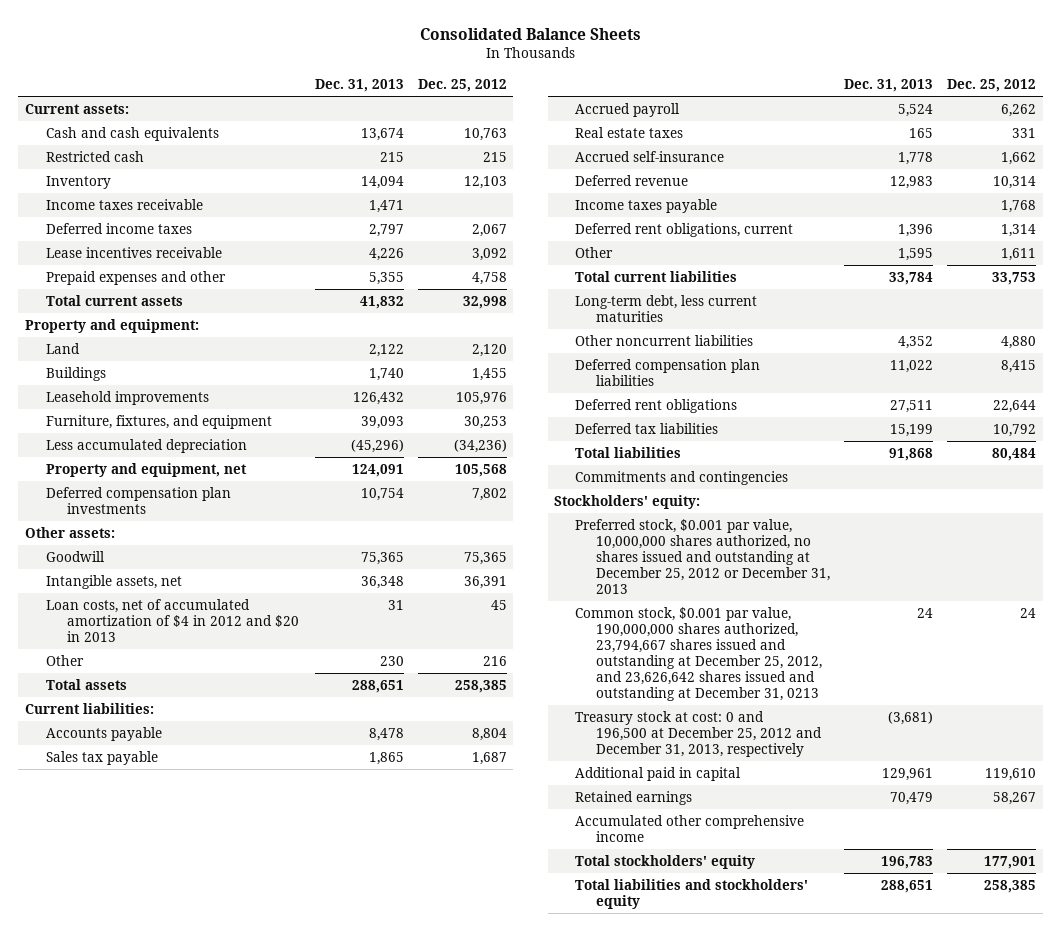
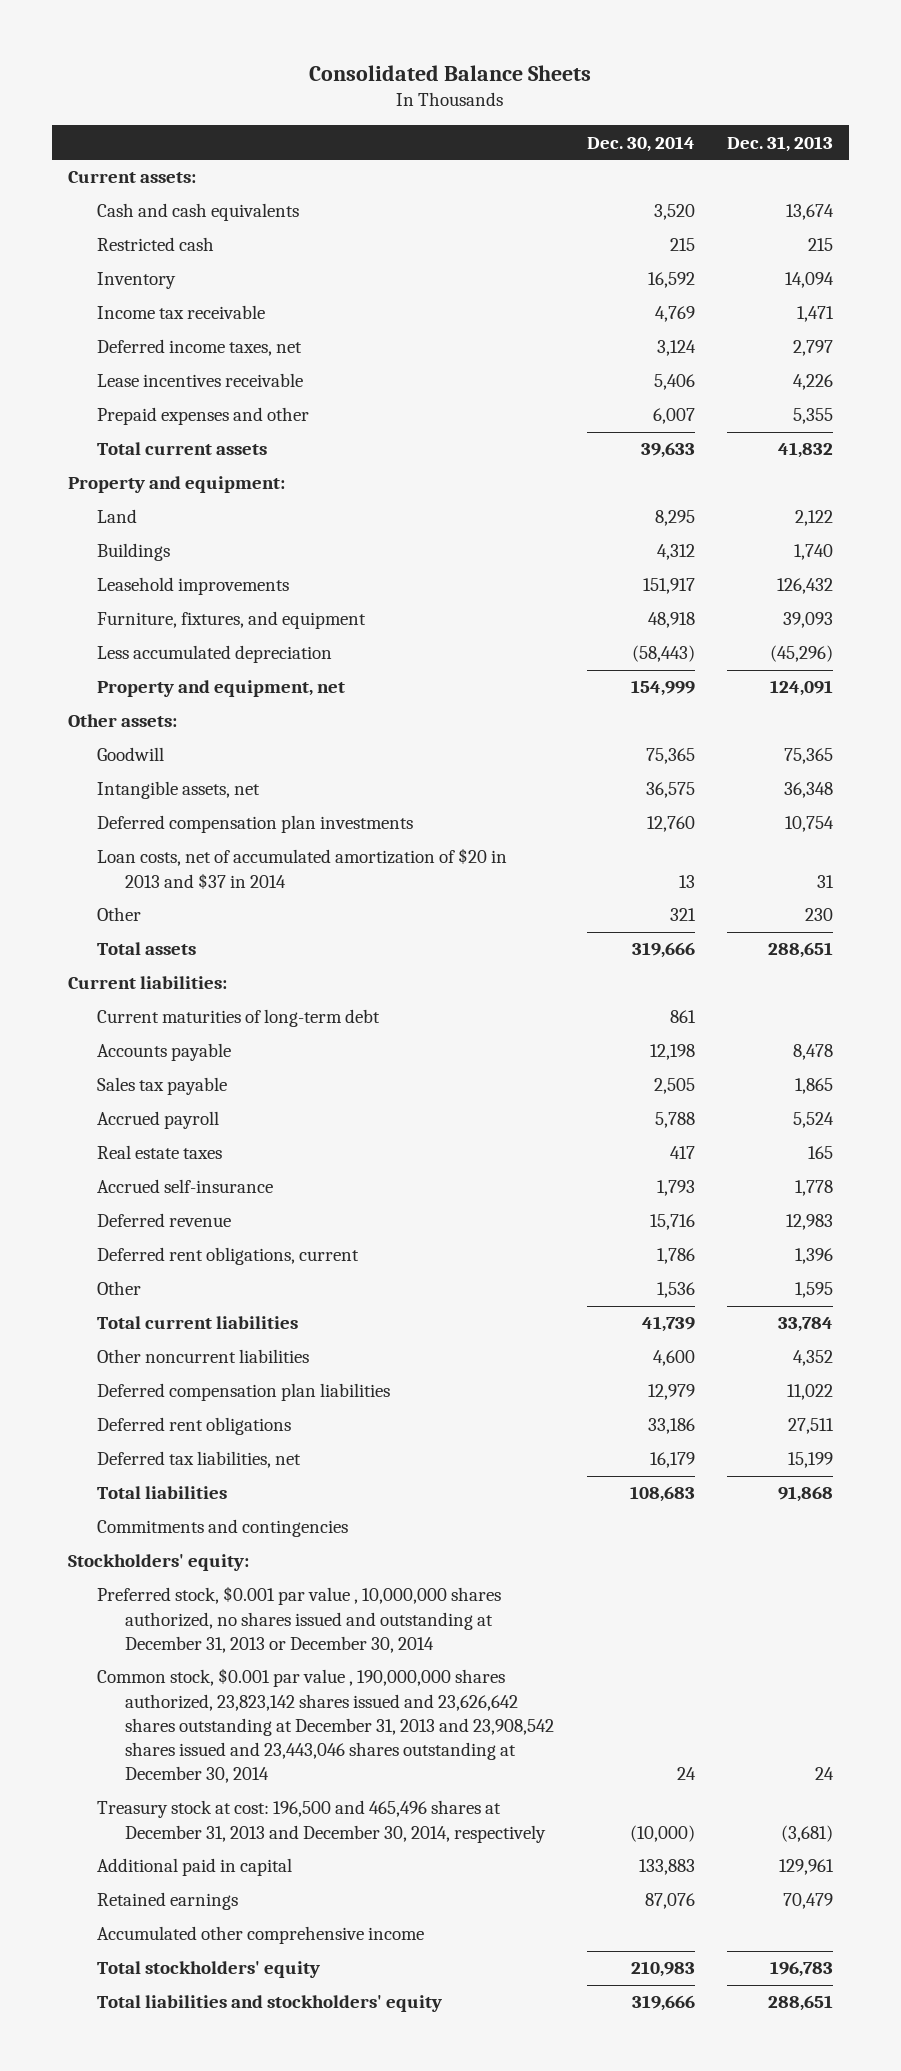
- | Dec. 31, 2013 | Dec. 25, 2012
+ | Dec. 30, 2014 | Dec. 31, 2013
- Income taxes receivable | 1,471 |
- Deferred income taxes | 2,797 | 2,067
+ Income tax receivable | 4,769 | 1,471
+ Deferred income taxes, net | 3,124 | 2,797
- Loan costs, net of accumulated amortization of $4 in 2012 and $20 in 2013 | 31 | 45
moved down: Deferred compensation plan investments | 12,760 | 10,754
+ Loan costs, net of accumulated amortization of $20 in 2013 and $37 in 2014 | 13 | 31
+ Current maturities of long-term debt | 861 |
- Income taxes payable | | 1,768
- Long-term debt, less current maturities
- Deferred tax liabilities | 15,199 | 10,792
+ Deferred tax liabilities, net | 16,179 | 15,199
- Preferred stock, $0.001 par value, 10,000,000 shares authorized, no shares issued and outstanding at December 25, 2012 or December 31, 2013
- Common stock, $0.001 par value, 190,000,000 shares authorized, 23,794,667 shares issued and outstanding at December 25, 2012, and 23,626,642 shares issued and outstanding at December 31, 0213 | 24 | 24
- Treasury stock at cost: 0 and 196,500 at December 25, 2012 and December 31, 2013, respectively | (3,681) |
+ Preferred stock, $0.001 par value , 10,000,000 shares authorized, no shares issued and outstanding at December 31, 2013 or December 30, 2014
+ Common stock, $0.001 par value , 190,000,000 shares authorized, 23,823,142 shares issued and 23,626,642 shares outstanding at December 31, 2013 and 23,908,542 shares issued and 23,443,046 shares outstanding at December 30, 2014 | 24 | 24
+ Treasury stock at cost: 196,500 and 465,496 shares at December 31, 2013 and December 30, 2014, respectively | (10,000) | (3,681)

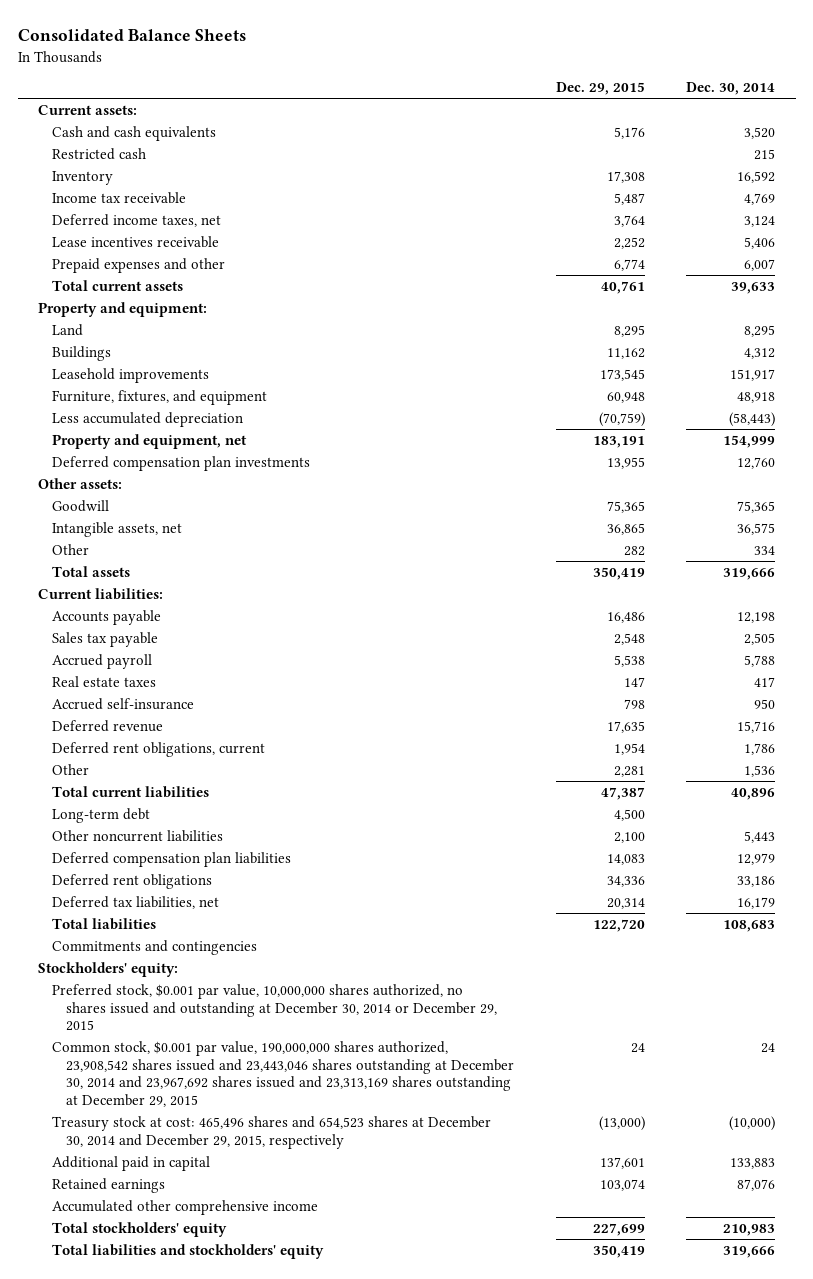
- | Dec. 30, 2014 | Dec. 31, 2013
+ | Dec. 29, 2015 | Dec. 30, 2014
moved up: Deferred compensation plan investments | 13,955 | 12,760
- Loan costs, net of accumulated amortization of $20 in 2013 and $37 in 2014 | 13 | 31
- Other | 321 | 230
+ Other | 282 | 334
- Current maturities of long-term debt | 861 |
- Accrued self-insurance | 1,793 | 1,778
+ Accrued self-insurance | 798 | 950
- Total current liabilities | 41,739 | 33,784
- Other noncurrent liabilities | 4,600 | 4,352
+ Total current liabilities | 47,387 | 40,896
+ Long-term debt | 4,500 |
+ Other noncurrent liabilities | 2,100 | 5,443
- Preferred stock, $0.001 par value , 10,000,000 shares authorized, no shares issued and outstanding at December 31, 2013 or December 30, 2014
- Common stock, $0.001 par value , 190,000,000 shares authorized, 23,823,142 shares issued and 23,626,642 shares outstanding at December 31, 2013 and 23,908,542 shares issued and 23,443,046 shares outstanding at December 30, 2014 | 24 | 24
- Treasury stock at cost: 196,500 and 465,496 shares at December 31, 2013 and December 30, 2014, respectively | (10,000) | (3,681)
+ Preferred stock, $0.001 par value, 10,000,000 shares authorized, no shares issued and outstanding at December 30, 2014 or December 29, 2015
+ Common stock, $0.001 par value, 190,000,000 shares authorized, 23,908,542 shares issued and 23,443,046 shares outstanding at December 30, 2014 and 23,967,692 shares issued and 23,313,169 shares outstanding at December 29, 2015 | 24 | 24
+ Treasury stock at cost: 465,496 shares and 654,523 shares at December 30, 2014 and December 29, 2015, respectively | (13,000) | (10,000)

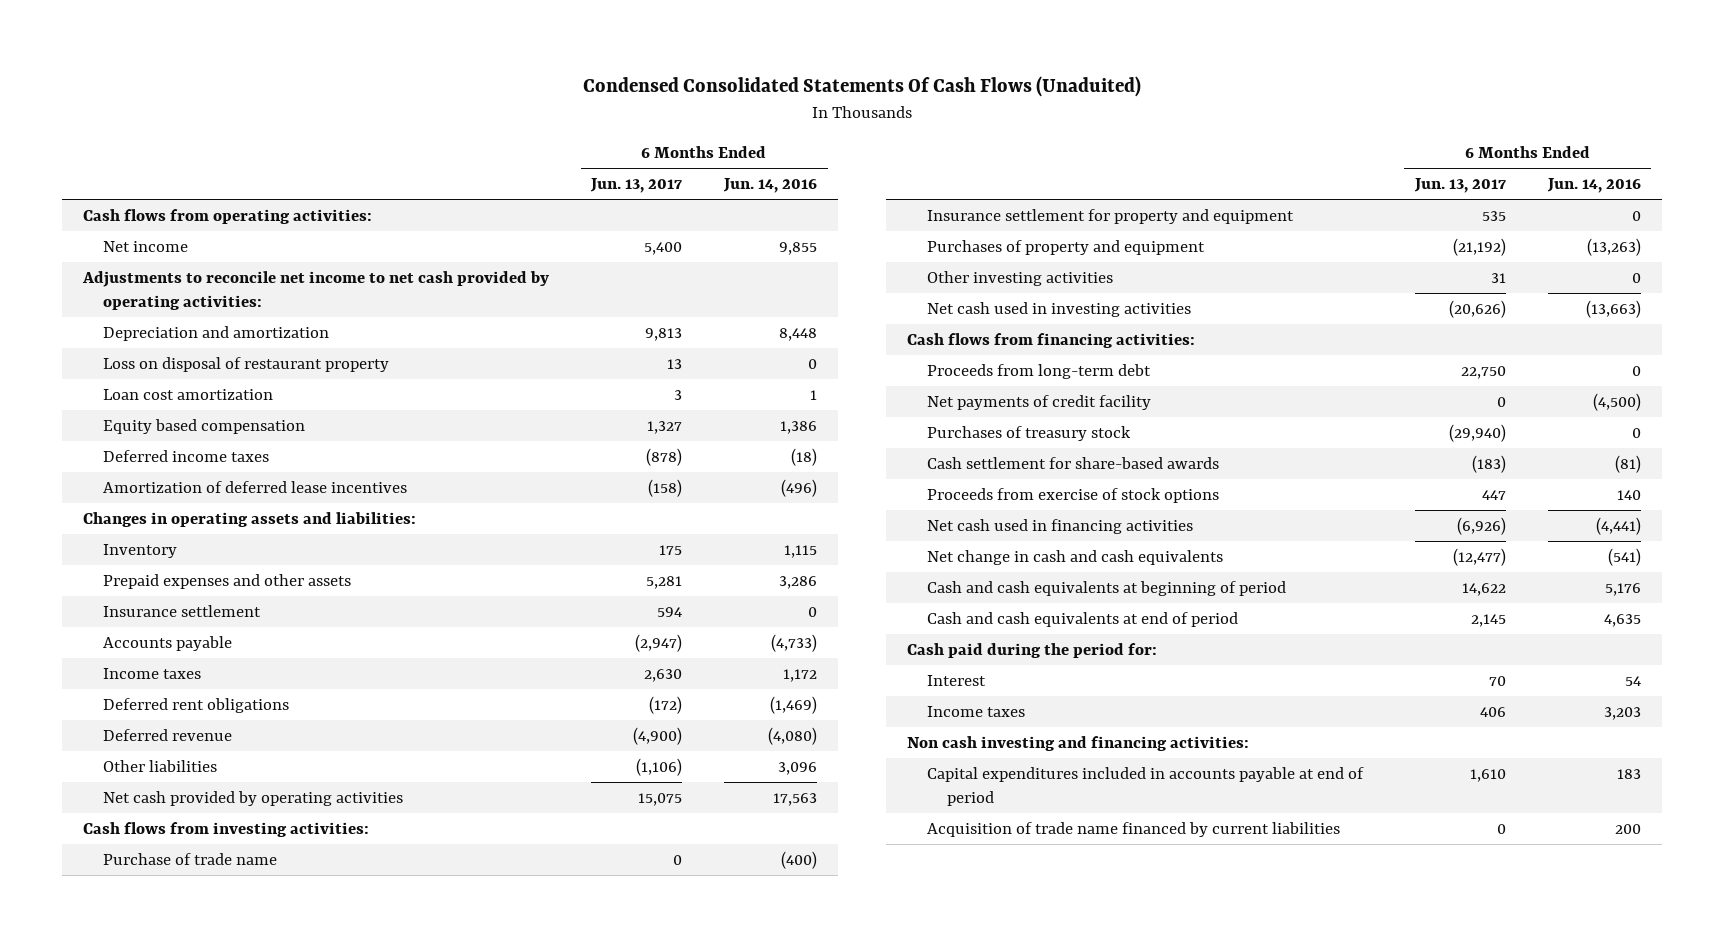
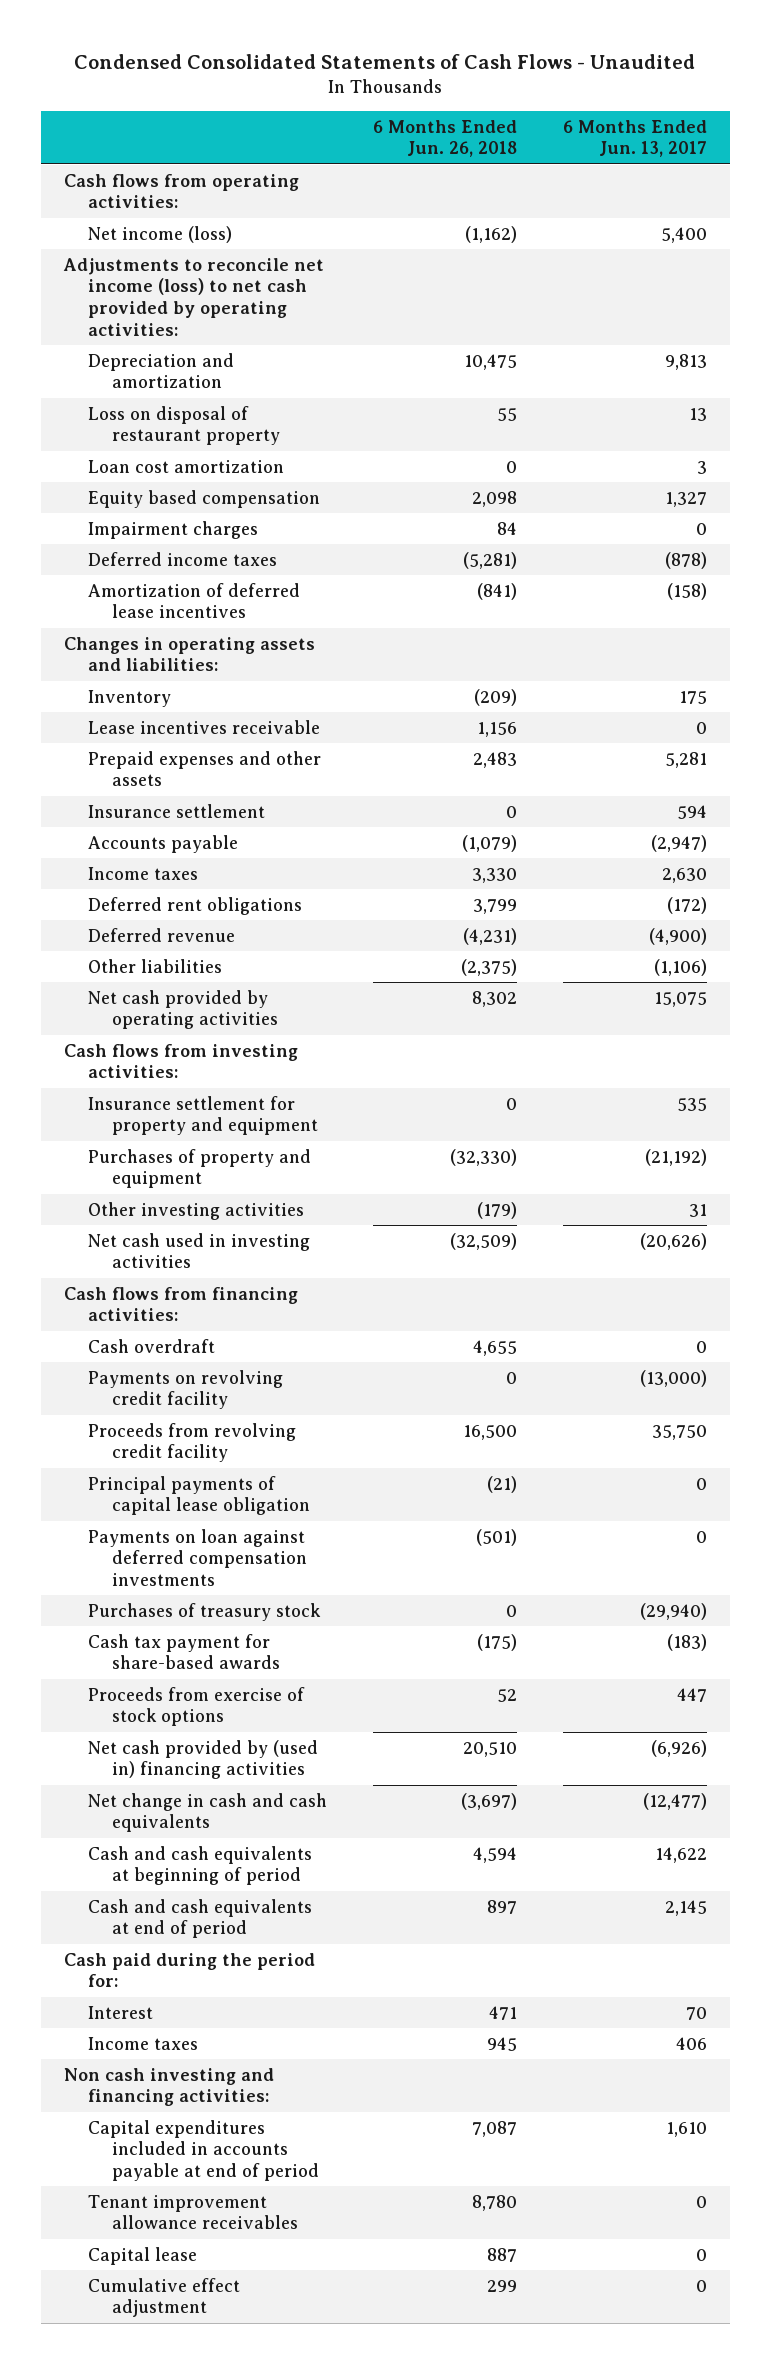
- Condensed Consolidated Statements Of Cash Flows (Unaduited)
+ Condensed Consolidated Statements of Cash Flows - Unaudited
- | 6 Months Ended Jun. 13, 2017 | 6 Months Ended Jun. 14, 2016
+ | 6 Months Ended Jun. 26, 2018 | 6 Months Ended Jun. 13, 2017
- Net income | 5,400 | 9,855
- Adjustments to reconcile net income to net cash provided by operating activities:
+ Net income (loss) | (1,162) | 5,400
+ Adjustments to reconcile net income (loss) to net cash provided by operating activities:
+ Impairment charges | 84 | 0
+ Lease incentives receivable | 1,156 | 0
- Purchase of trade name | 0 | (400)
- Proceeds from long-term debt | 22,750 | 0
- Net payments of credit facility | 0 | (4,500)
+ Cash overdraft | 4,655 | 0
+ Payments on revolving credit facility | 0 | (13,000)
+ Proceeds from revolving credit facility | 16,500 | 35,750
+ Principal payments of capital lease obligation | (21) | 0
+ Payments on loan against deferred compensation investments | (501) | 0
- Cash settlement for share-based awards | (183) | (81)
+ Cash tax payment for share-based awards | (175) | (183)
- Net cash used in financing activities | (6,926) | (4,441)
+ Net cash provided by (used in) financing activities | 20,510 | (6,926)
- Acquisition of trade name financed by current liabilities | 0 | 200
+ Tenant improvement allowance receivables | 8,780 | 0
+ Capital lease | 887 | 0
+ Cumulative effect adjustment | 299 | 0

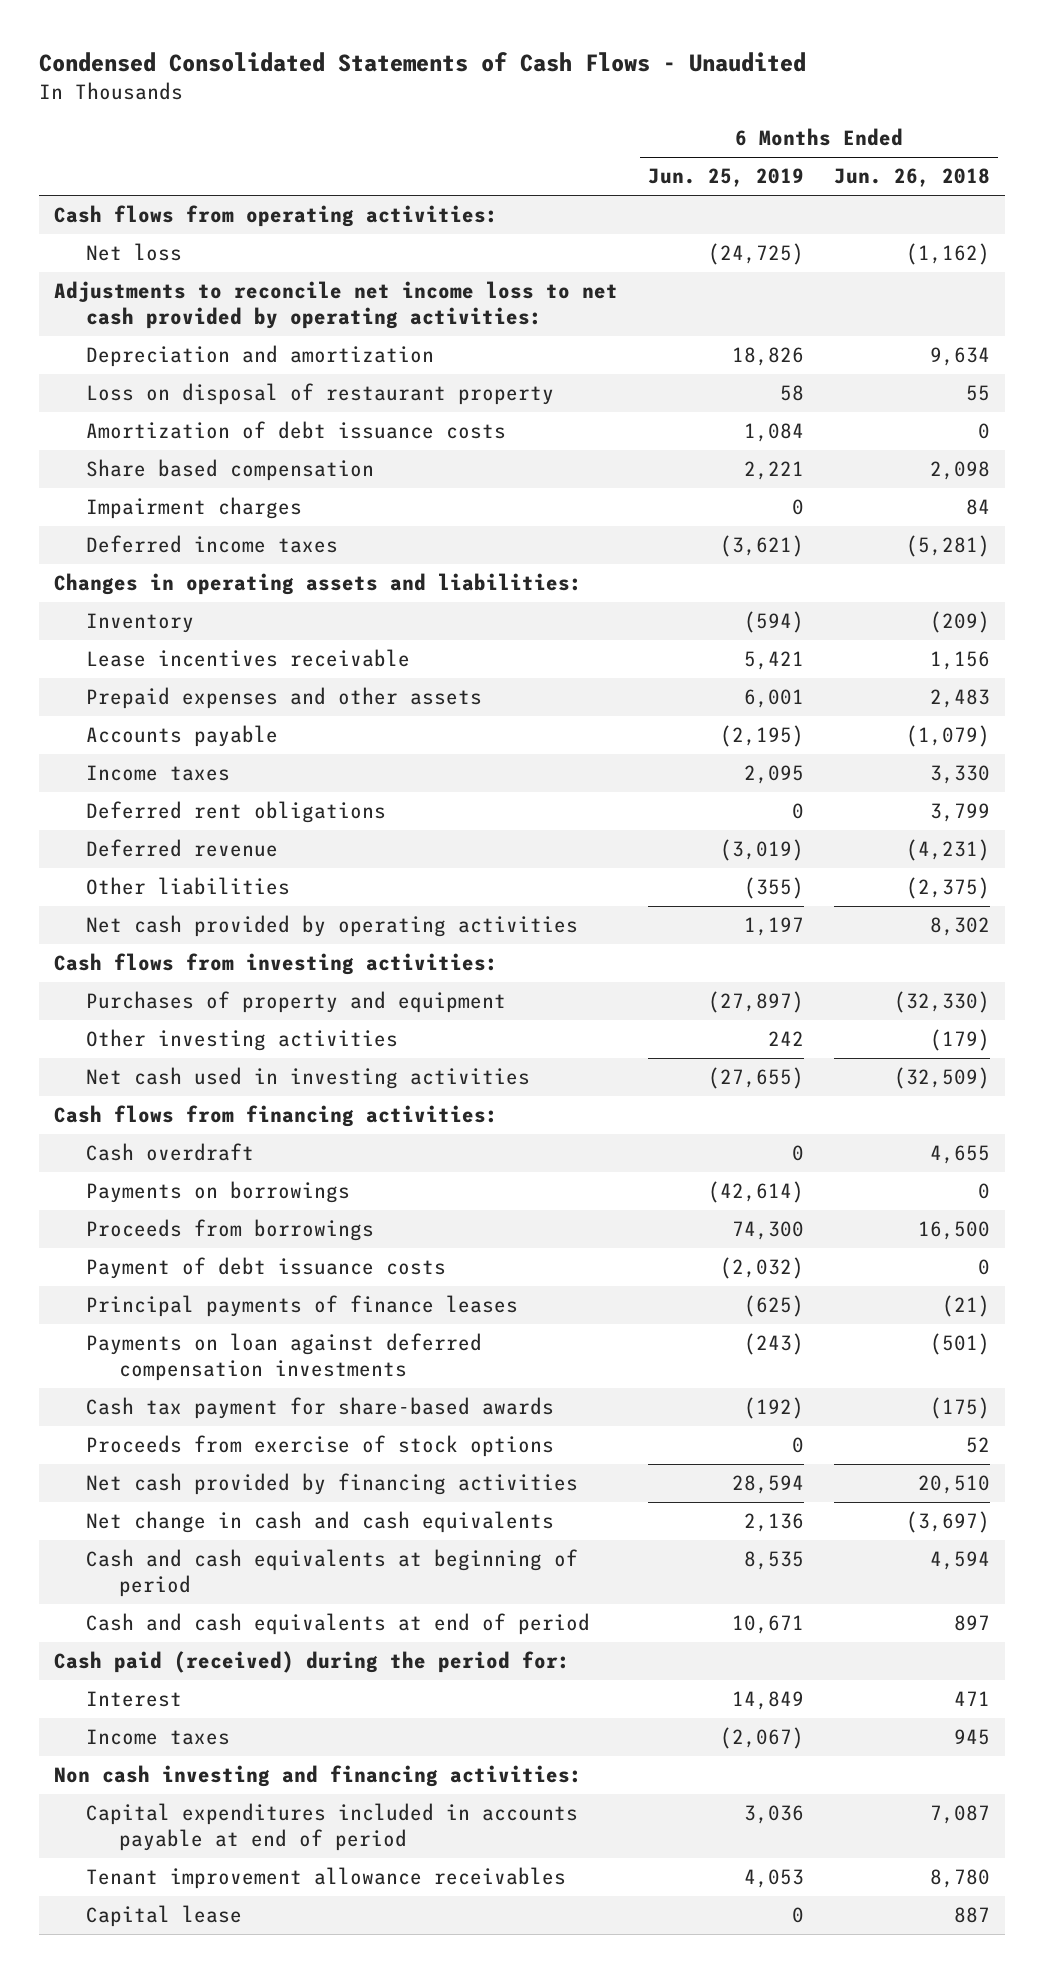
- | 6 Months Ended Jun. 26, 2018 | 6 Months Ended Jun. 13, 2017
+ | 6 Months Ended Jun. 25, 2019 | 6 Months Ended Jun. 26, 2018
- Net income (loss) | (1,162) | 5,400
- Adjustments to reconcile net income (loss) to net cash provided by operating activities:
- Depreciation and amortization | 10,475 | 9,813
+ Net loss | (24,725) | (1,162)
+ Adjustments to reconcile net income loss to net cash provided by operating activities:
+ Depreciation and amortization | 18,826 | 9,634
- Loan cost amortization | 0 | 3
- Equity based compensation | 2,098 | 1,327
+ Amortization of debt issuance costs | 1,084 | 0
+ Share based compensation | 2,221 | 2,098
- Amortization of deferred lease incentives | (841) | (158)
- Insurance settlement | 0 | 594
- Insurance settlement for property and equipment | 0 | 535
- Payments on revolving credit facility | 0 | (13,000)
- Proceeds from revolving credit facility | 16,500 | 35,750
- Principal payments of capital lease obligation | (21) | 0
+ Payments on borrowings | (42,614) | 0
+ Proceeds from borrowings | 74,300 | 16,500
+ Payment of debt issuance costs | (2,032) | 0
+ Principal payments of finance leases | (625) | (21)
- Purchases of treasury stock | 0 | (29,940)
- Net cash provided by (used in) financing activities | 20,510 | (6,926)
+ Net cash provided by financing activities | 28,594 | 20,510
- Cash paid during the period for:
+ Cash paid (received) during the period for:
- Cumulative effect adjustment | 299 | 0

